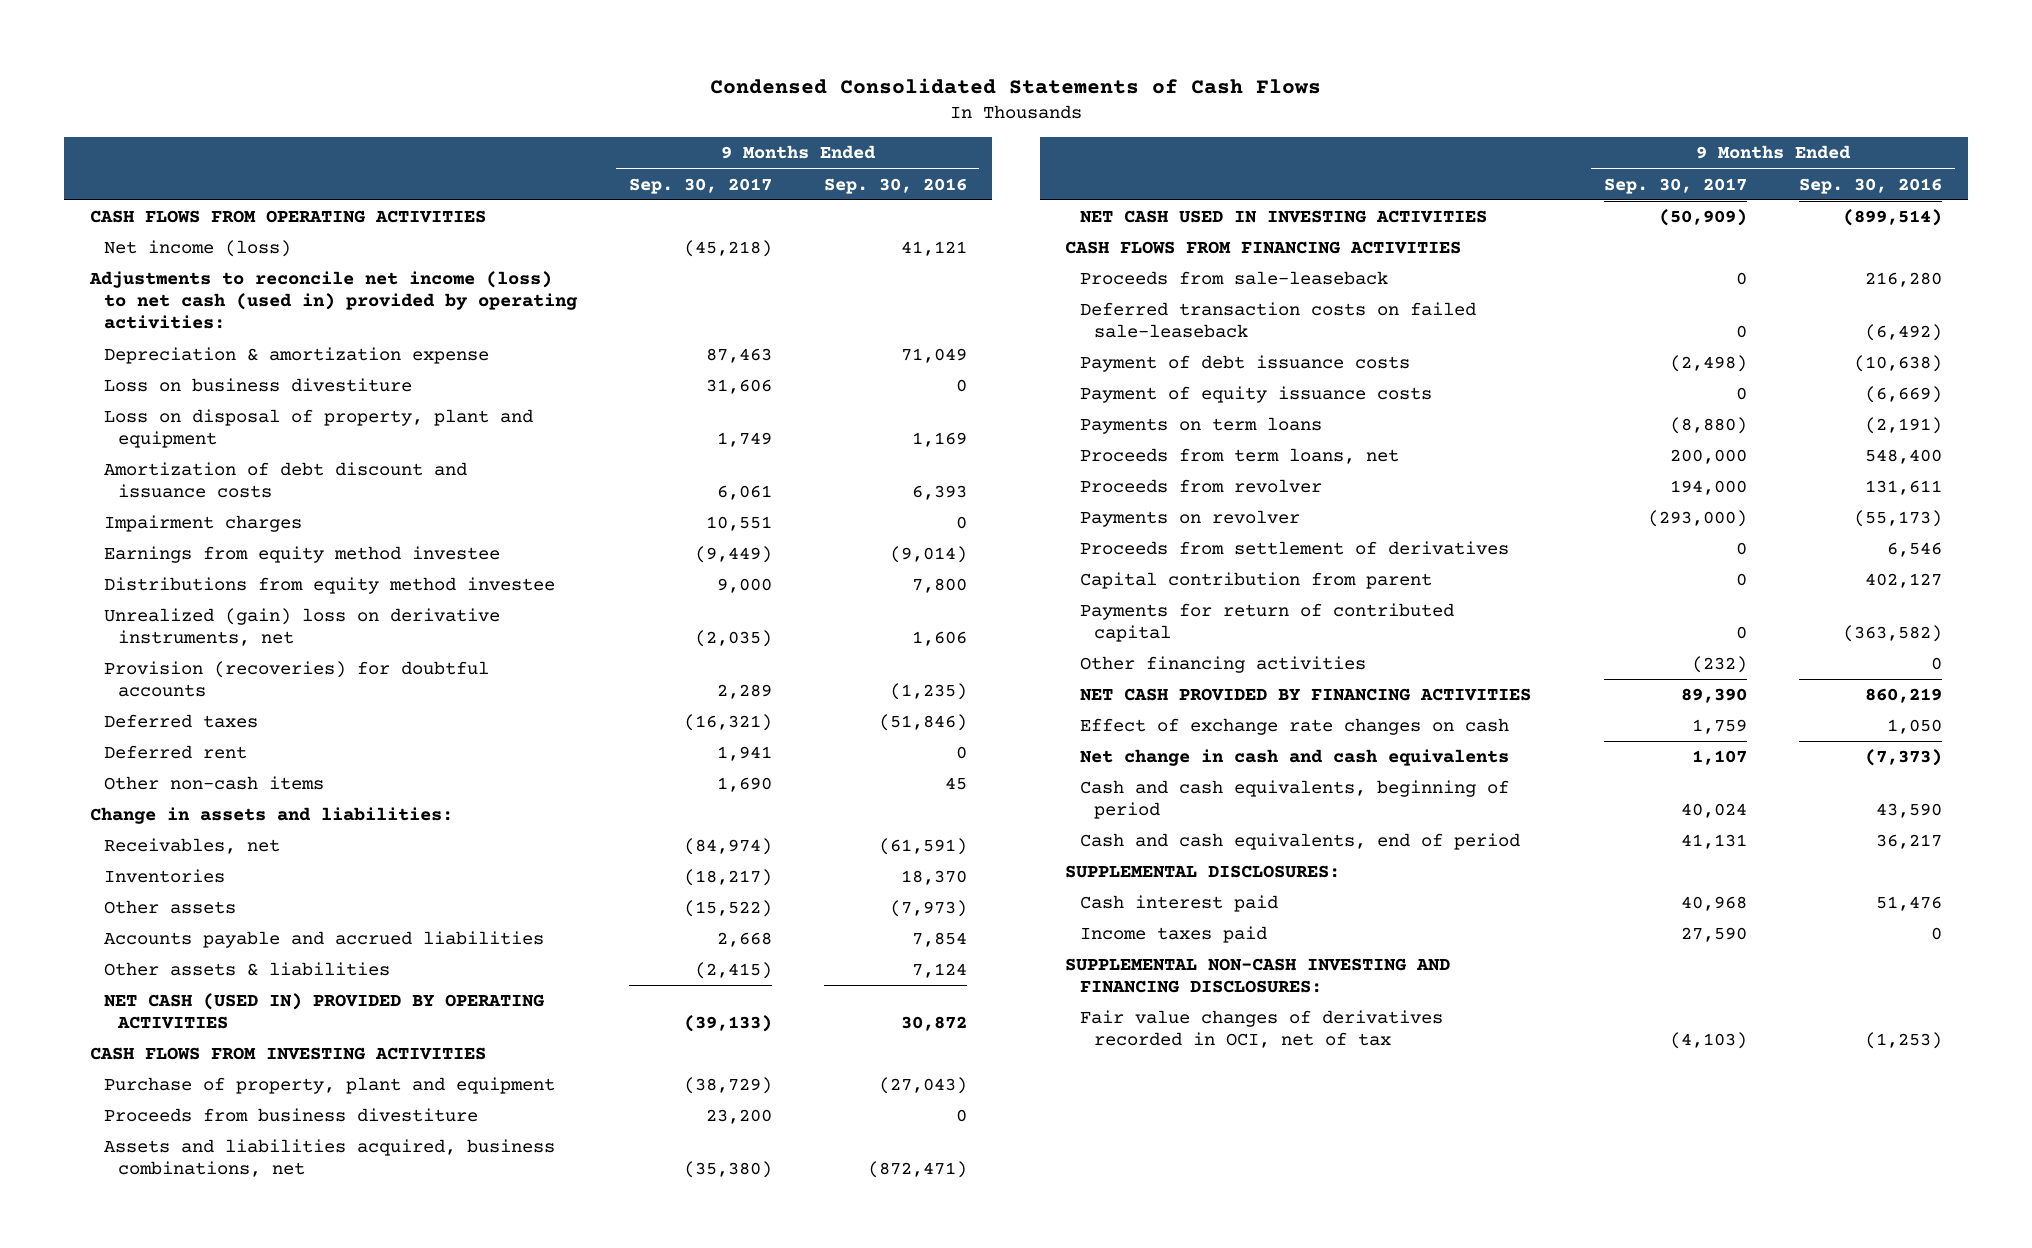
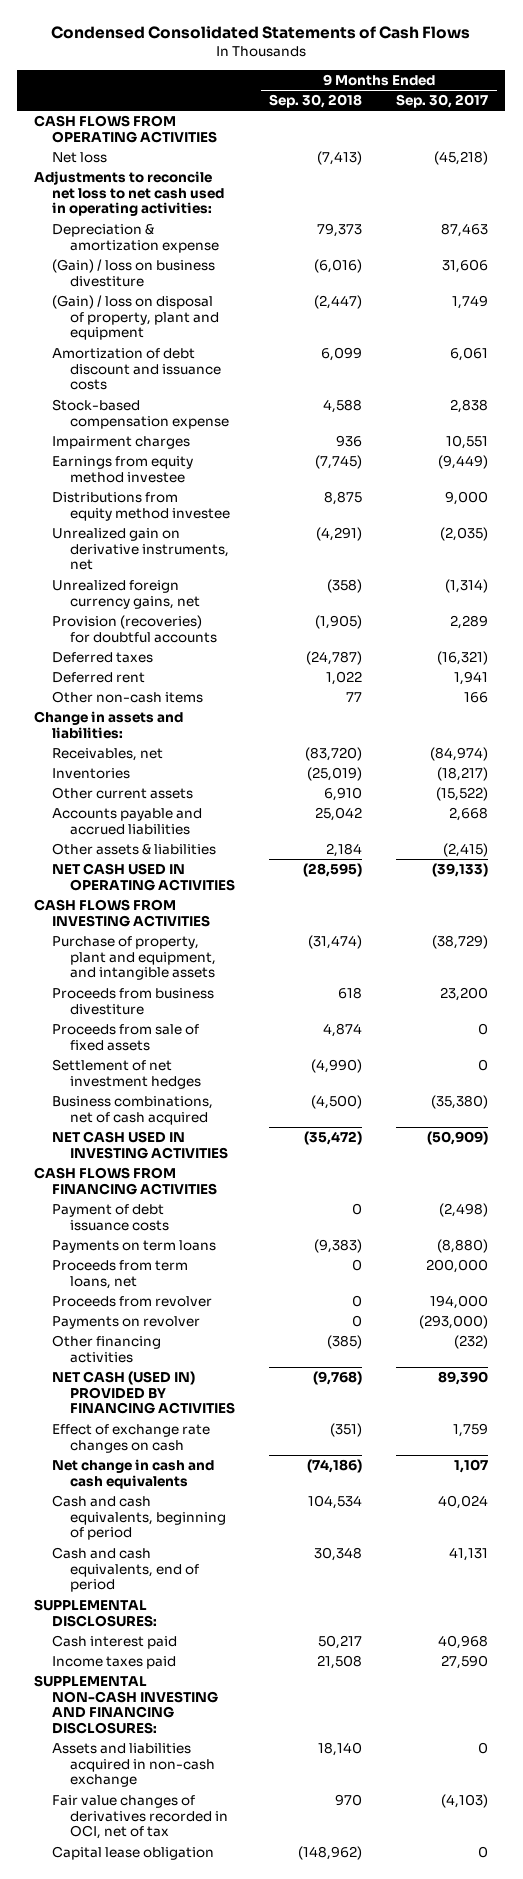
- | 9 Months Ended Sep. 30, 2017 | 9 Months Ended Sep. 30, 2016
+ | 9 Months Ended Sep. 30, 2018 | 9 Months Ended Sep. 30, 2017
- Net income (loss) | (45,218) | 41,121
- Adjustments to reconcile net income (loss) to net cash (used in) provided by operating activities:
+ Net loss | (7,413) | (45,218)
+ Adjustments to reconcile net loss to net cash used in operating activities:
- Loss on business divestiture | 31,606 | 0
- Loss on disposal of property, plant and equipment | 1,749 | 1,169
+ (Gain) / loss on business divestiture | (6,016) | 31,606
+ (Gain) / loss on disposal of property, plant and equipment | (2,447) | 1,749
+ Stock-based compensation expense | 4,588 | 2,838
- Unrealized (gain) loss on derivative instruments, net | (2,035) | 1,606
+ Unrealized gain on derivative instruments, net | (4,291) | (2,035)
+ Unrealized foreign currency gains, net | (358) | (1,314)
- Other non-cash items | 1,690 | 45
+ Other non-cash items | 77 | 166
- Other assets | (15,522) | (7,973)
+ Other current assets | 6,910 | (15,522)
- NET CASH (USED IN) PROVIDED BY OPERATING ACTIVITIES | (39,133) | 30,872
+ NET CASH USED IN OPERATING ACTIVITIES | (28,595) | (39,133)
- Purchase of property, plant and equipment | (38,729) | (27,043)
+ Purchase of property, plant and equipment, and intangible assets | (31,474) | (38,729)
- Assets and liabilities acquired, business combinations, net | (35,380) | (872,471)
+ Proceeds from sale of fixed assets | 4,874 | 0
+ Settlement of net investment hedges | (4,990) | 0
+ Business combinations, net of cash acquired | (4,500) | (35,380)
- Proceeds from sale-leaseback | 0 | 216,280
- Deferred transaction costs on failed sale-leaseback | 0 | (6,492)
- Payment of equity issuance costs | 0 | (6,669)
- Proceeds from settlement of derivatives | 0 | 6,546
- Capital contribution from parent | 0 | 402,127
- Payments for return of contributed capital | 0 | (363,582)
- NET CASH PROVIDED BY FINANCING ACTIVITIES | 89,390 | 860,219
+ NET CASH (USED IN) PROVIDED BY FINANCING ACTIVITIES | (9,768) | 89,390
+ Assets and liabilities acquired in non-cash exchange | 18,140 | 0
+ Capital lease obligation | (148,962) | 0

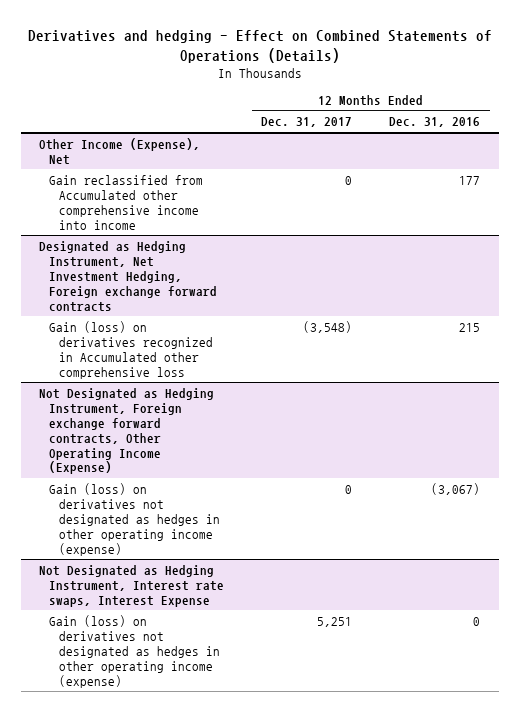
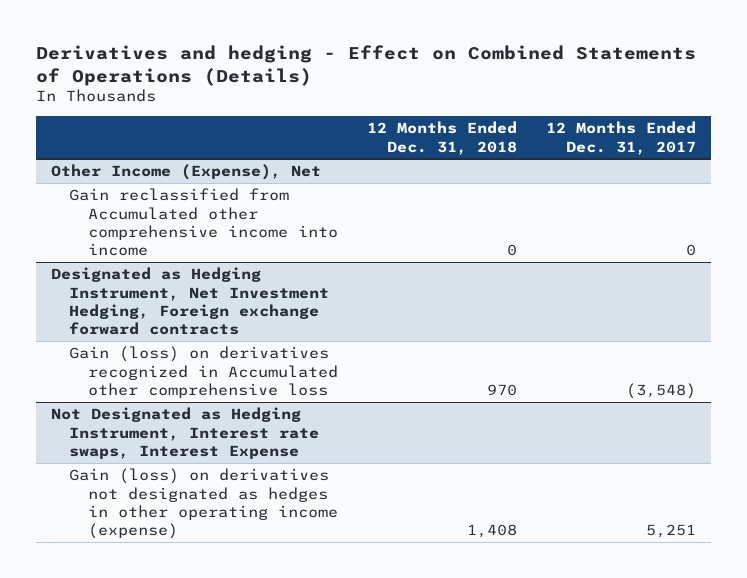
- | 12 Months Ended Dec. 31, 2017 | 12 Months Ended Dec. 31, 2016
+ | 12 Months Ended Dec. 31, 2018 | 12 Months Ended Dec. 31, 2017
- Not Designated as Hedging Instrument, Foreign exchange forward contracts, Other Operating Income (Expense)
- Gain (loss) on derivatives not designated as hedges in other operating income (expense) | 0 | (3,067)

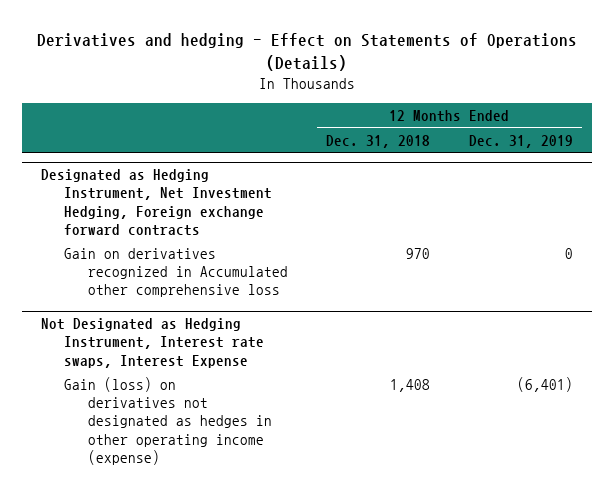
- Derivatives and hedging - Effect on Combined Statements of Operations (Details)
+ Derivatives and hedging - Effect on Statements of Operations (Details)
- | 12 Months Ended Dec. 31, 2018 | 12 Months Ended Dec. 31, 2017
+ | 12 Months Ended Dec. 31, 2018 | 12 Months Ended Dec. 31, 2019
- Other Income (Expense), Net
- Gain reclassified from Accumulated other comprehensive income into income | 0 | 0
@ Designated as Hedging Instrument, Net Investment Hedging, Foreign exchange forward contracts
- Gain (loss) on derivatives recognized in Accumulated other comprehensive loss | 970 | (3,548)
+ Gain on derivatives recognized in Accumulated other comprehensive loss | 970 | 0

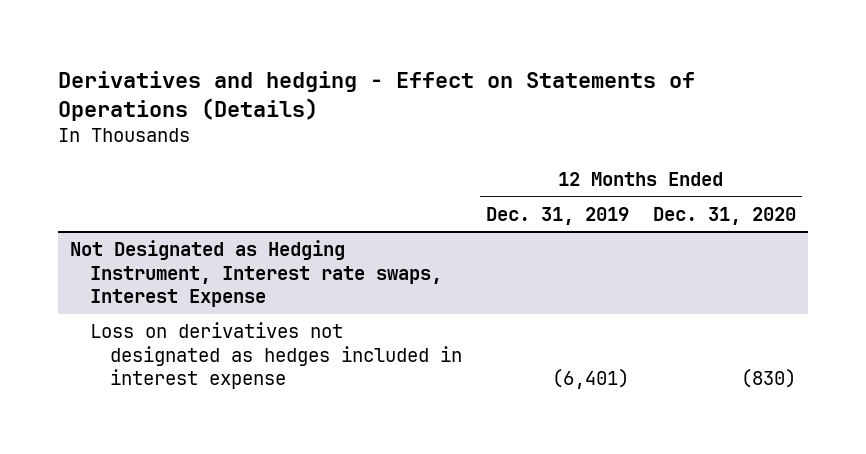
- | 12 Months Ended Dec. 31, 2018 | 12 Months Ended Dec. 31, 2019
+ | 12 Months Ended Dec. 31, 2019 | 12 Months Ended Dec. 31, 2020
- Designated as Hedging Instrument, Net Investment Hedging, Foreign exchange forward contracts
- Gain on derivatives recognized in Accumulated other comprehensive loss | 970 | 0
@ Not Designated as Hedging Instrument, Interest rate swaps, Interest Expense
- Gain (loss) on derivatives not designated as hedges in other operating income (expense) | 1,408 | (6,401)
+ Loss on derivatives not designated as hedges included in interest expense | (6,401) | (830)

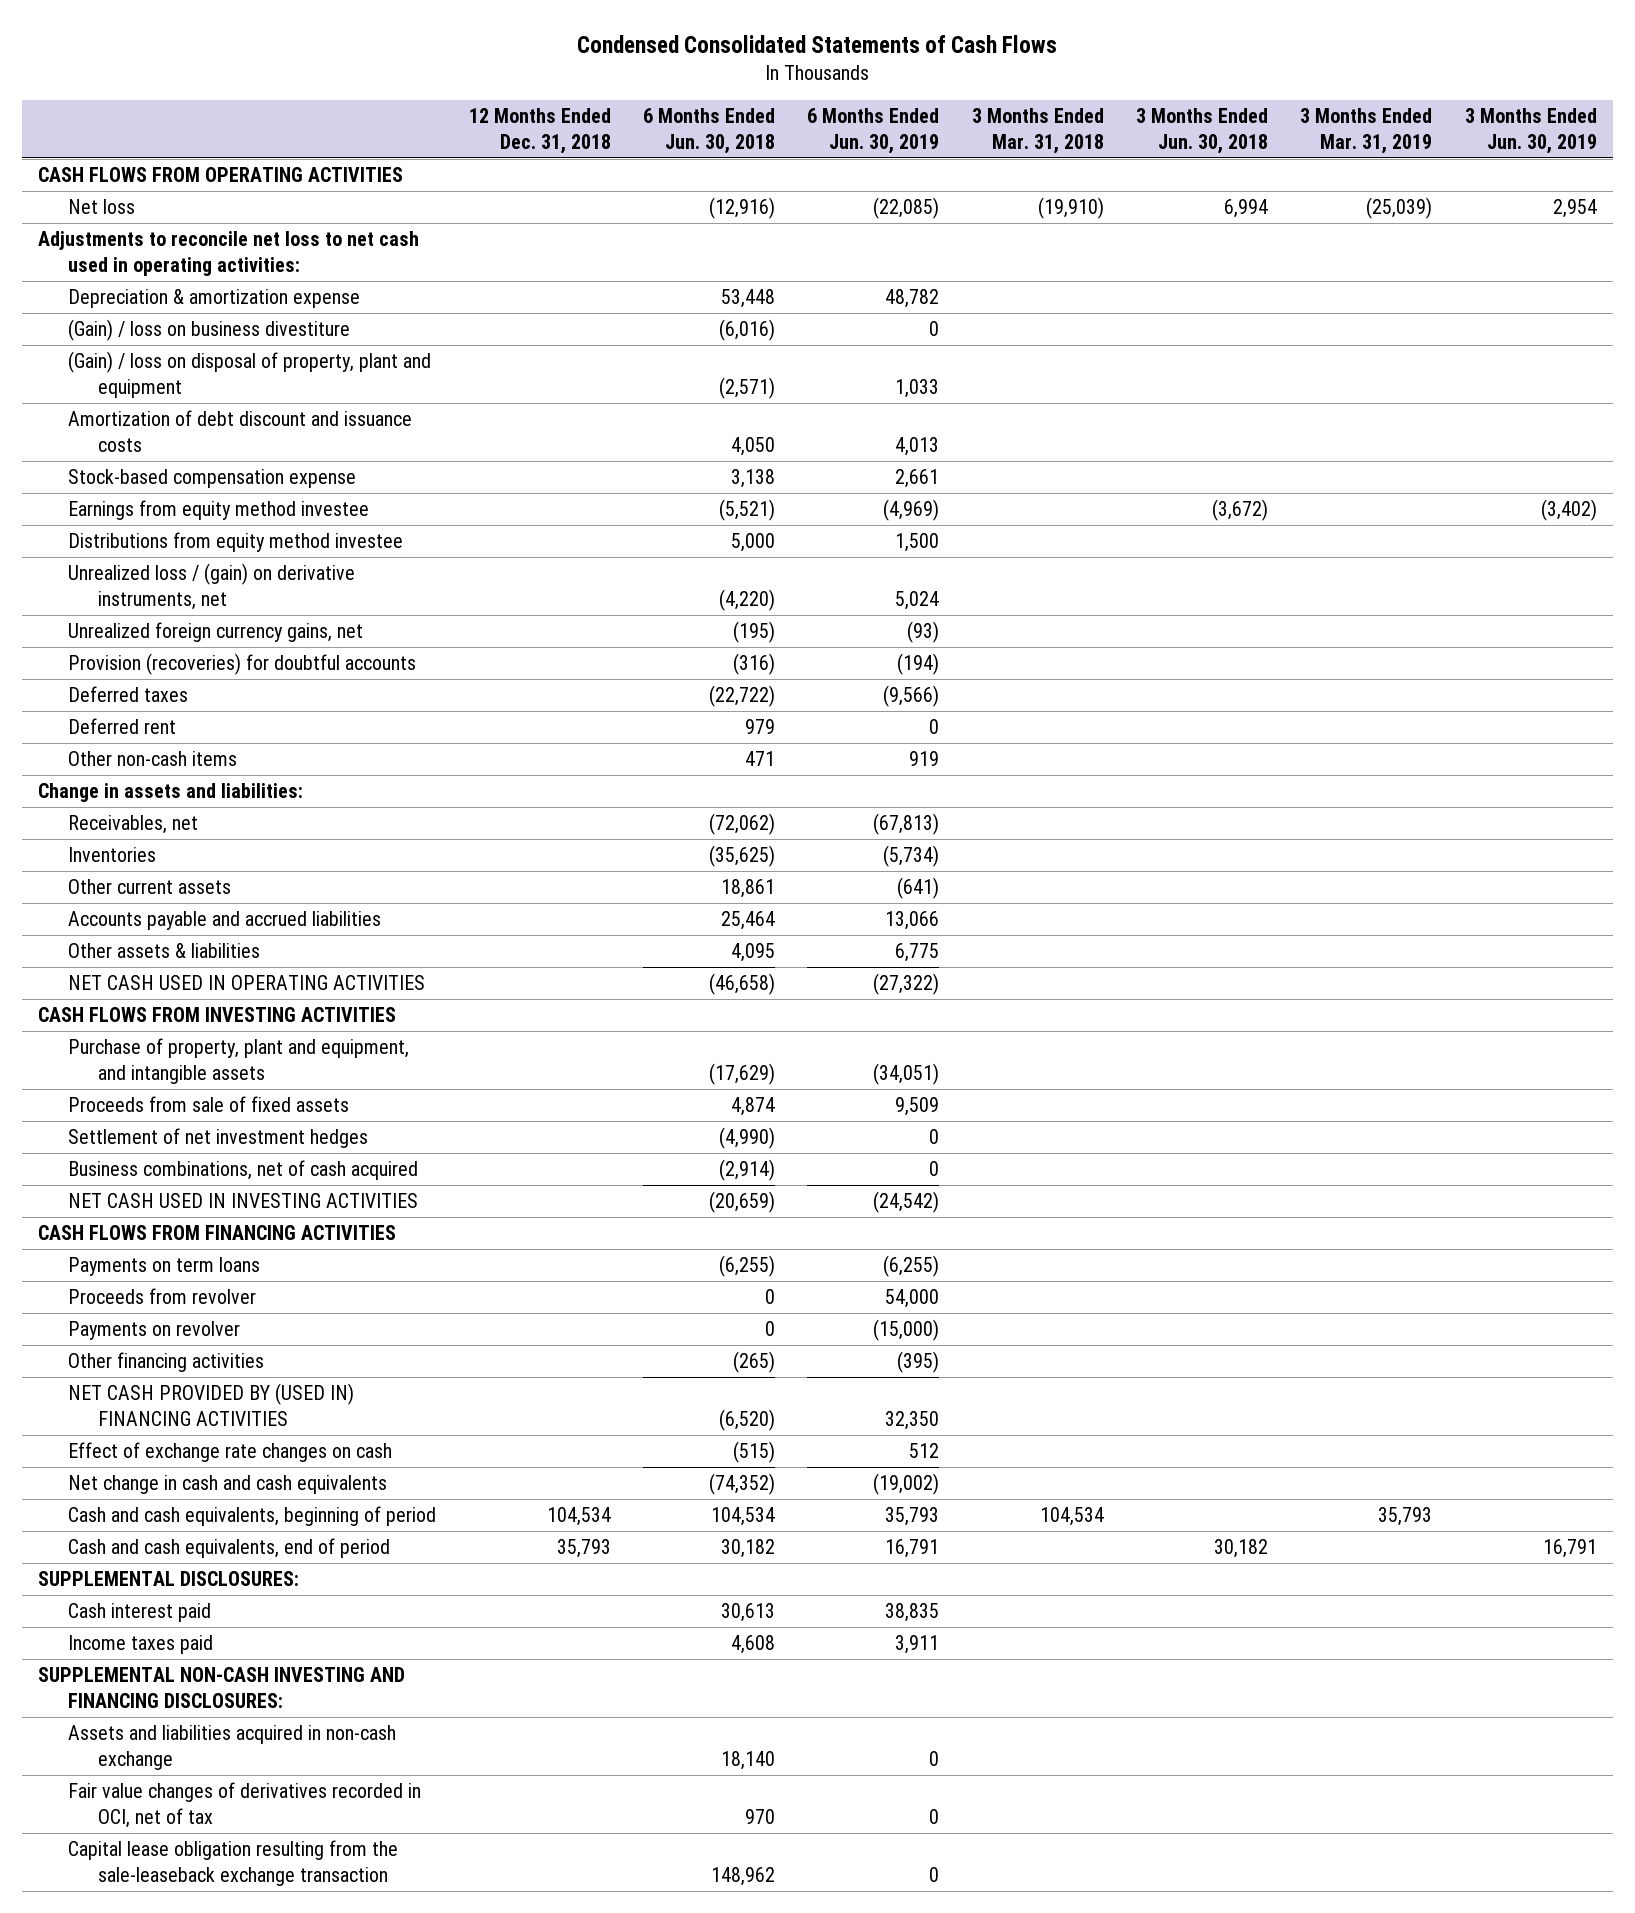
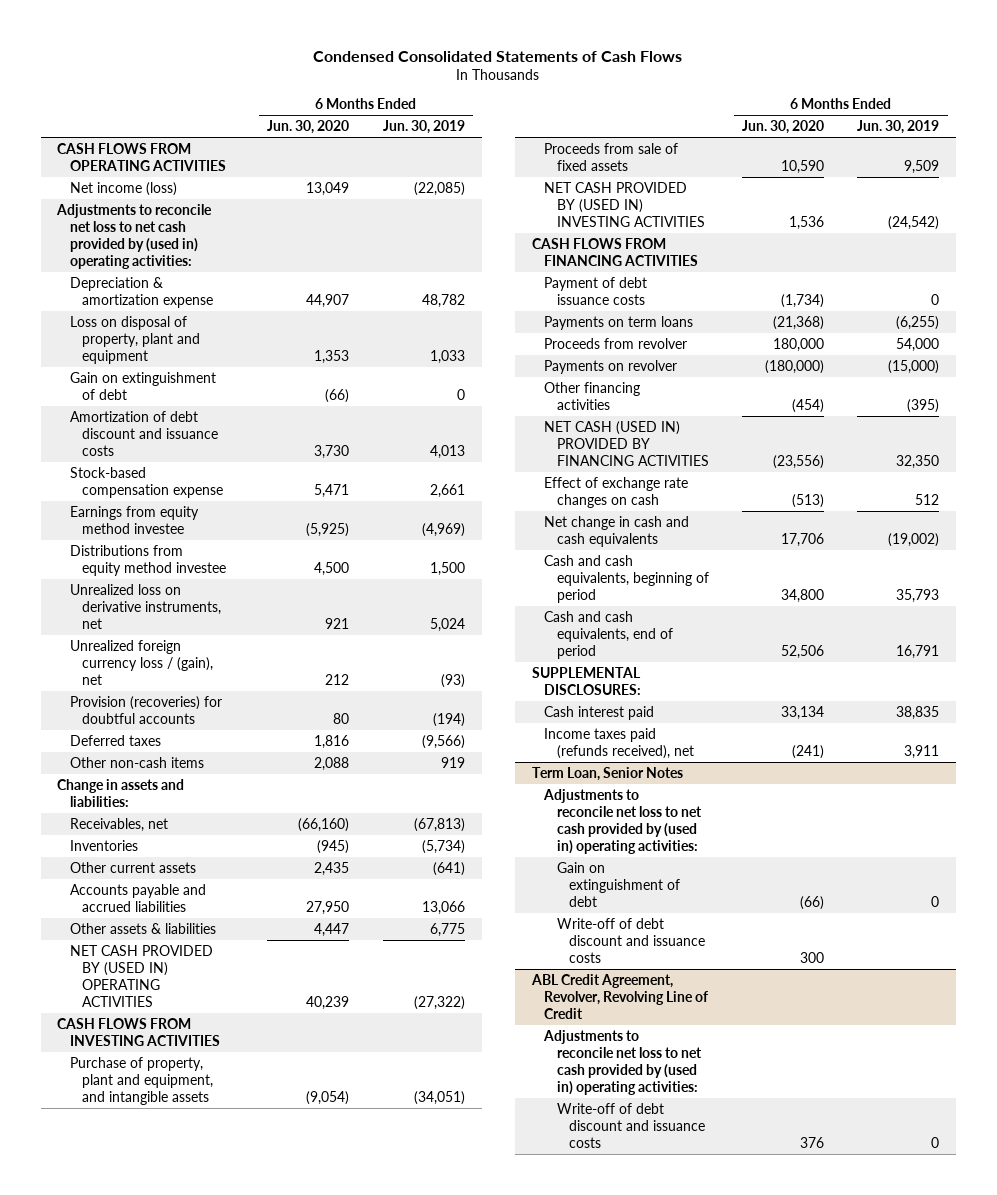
- | 12 Months Ended Dec. 31, 2018 | 6 Months Ended Jun. 30, 2018 | 6 Months Ended Jun. 30, 2019 | 3 Months Ended Mar. 31, 2018 | 3 Months Ended Jun. 30, 2018 | 3 Months Ended Mar. 31, 2019 | 3 Months Ended Jun. 30, 2019
+ | 6 Months Ended Jun. 30, 2020 | 6 Months Ended Jun. 30, 2019
- Net loss | | (12,916) | (22,085) | (19,910) | 6,994 | (25,039) | 2,954
- Adjustments to reconcile net loss to net cash used in operating activities:
+ Net income (loss) | 13,049 | (22,085)
+ Adjustments to reconcile net loss to net cash provided by (used in) operating activities:
- (Gain) / loss on business divestiture | | (6,016) | 0 | | | |
- (Gain) / loss on disposal of property, plant and equipment | | (2,571) | 1,033 | | | |
+ Loss on disposal of property, plant and equipment | 1,353 | 1,033
+ Gain on extinguishment of debt | (66) | 0
- Unrealized loss / (gain) on derivative instruments, net | | (4,220) | 5,024 | | | |
- Unrealized foreign currency gains, net | | (195) | (93) | | | |
+ Unrealized loss on derivative instruments, net | 921 | 5,024
+ Unrealized foreign currency loss / (gain), net | 212 | (93)
- Deferred rent | | 979 | 0 | | | |
- NET CASH USED IN OPERATING ACTIVITIES | | (46,658) | (27,322) | | | |
+ NET CASH PROVIDED BY (USED IN) OPERATING ACTIVITIES | 40,239 | (27,322)
- Settlement of net investment hedges | | (4,990) | 0 | | | |
- Business combinations, net of cash acquired | | (2,914) | 0 | | | |
- NET CASH USED IN INVESTING ACTIVITIES | | (20,659) | (24,542) | | | |
+ NET CASH PROVIDED BY (USED IN) INVESTING ACTIVITIES | 1,536 | (24,542)
+ Payment of debt issuance costs | (1,734) | 0
- NET CASH PROVIDED BY (USED IN) FINANCING ACTIVITIES | | (6,520) | 32,350 | | | |
+ NET CASH (USED IN) PROVIDED BY FINANCING ACTIVITIES | (23,556) | 32,350
- Income taxes paid | | 4,608 | 3,911 | | | |
- SUPPLEMENTAL NON-CASH INVESTING AND FINANCING DISCLOSURES:
- Assets and liabilities acquired in non-cash exchange | | 18,140 | 0 | | | |
- Fair value changes of derivatives recorded in OCI, net of tax | | 970 | 0 | | | |
- Capital lease obligation resulting from the sale-leaseback exchange transaction | | 148,962 | 0 | | | |
+ Income taxes paid (refunds received), net | (241) | 3,911
+ Term Loan, Senior Notes
+ Adjustments to reconcile net loss to net cash provided by (used in) operating activities:
+ Gain on extinguishment of debt | (66) | 0
+ Write-off of debt discount and issuance costs | 300 |
+ ABL Credit Agreement, Revolver, Revolving Line of Credit
+ Adjustments to reconcile net loss to net cash provided by (used in) operating activities:
+ Write-off of debt discount and issuance costs | 376 | 0

